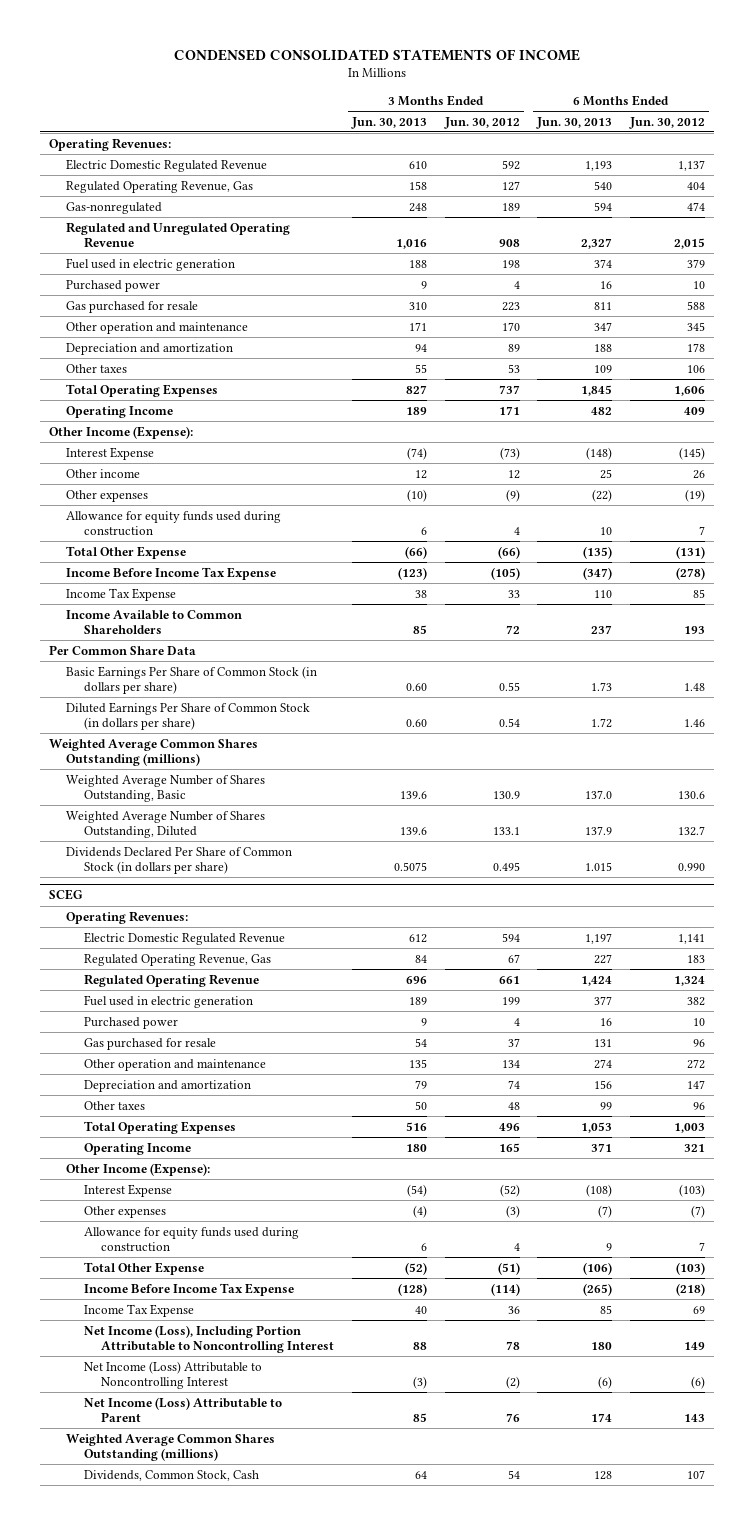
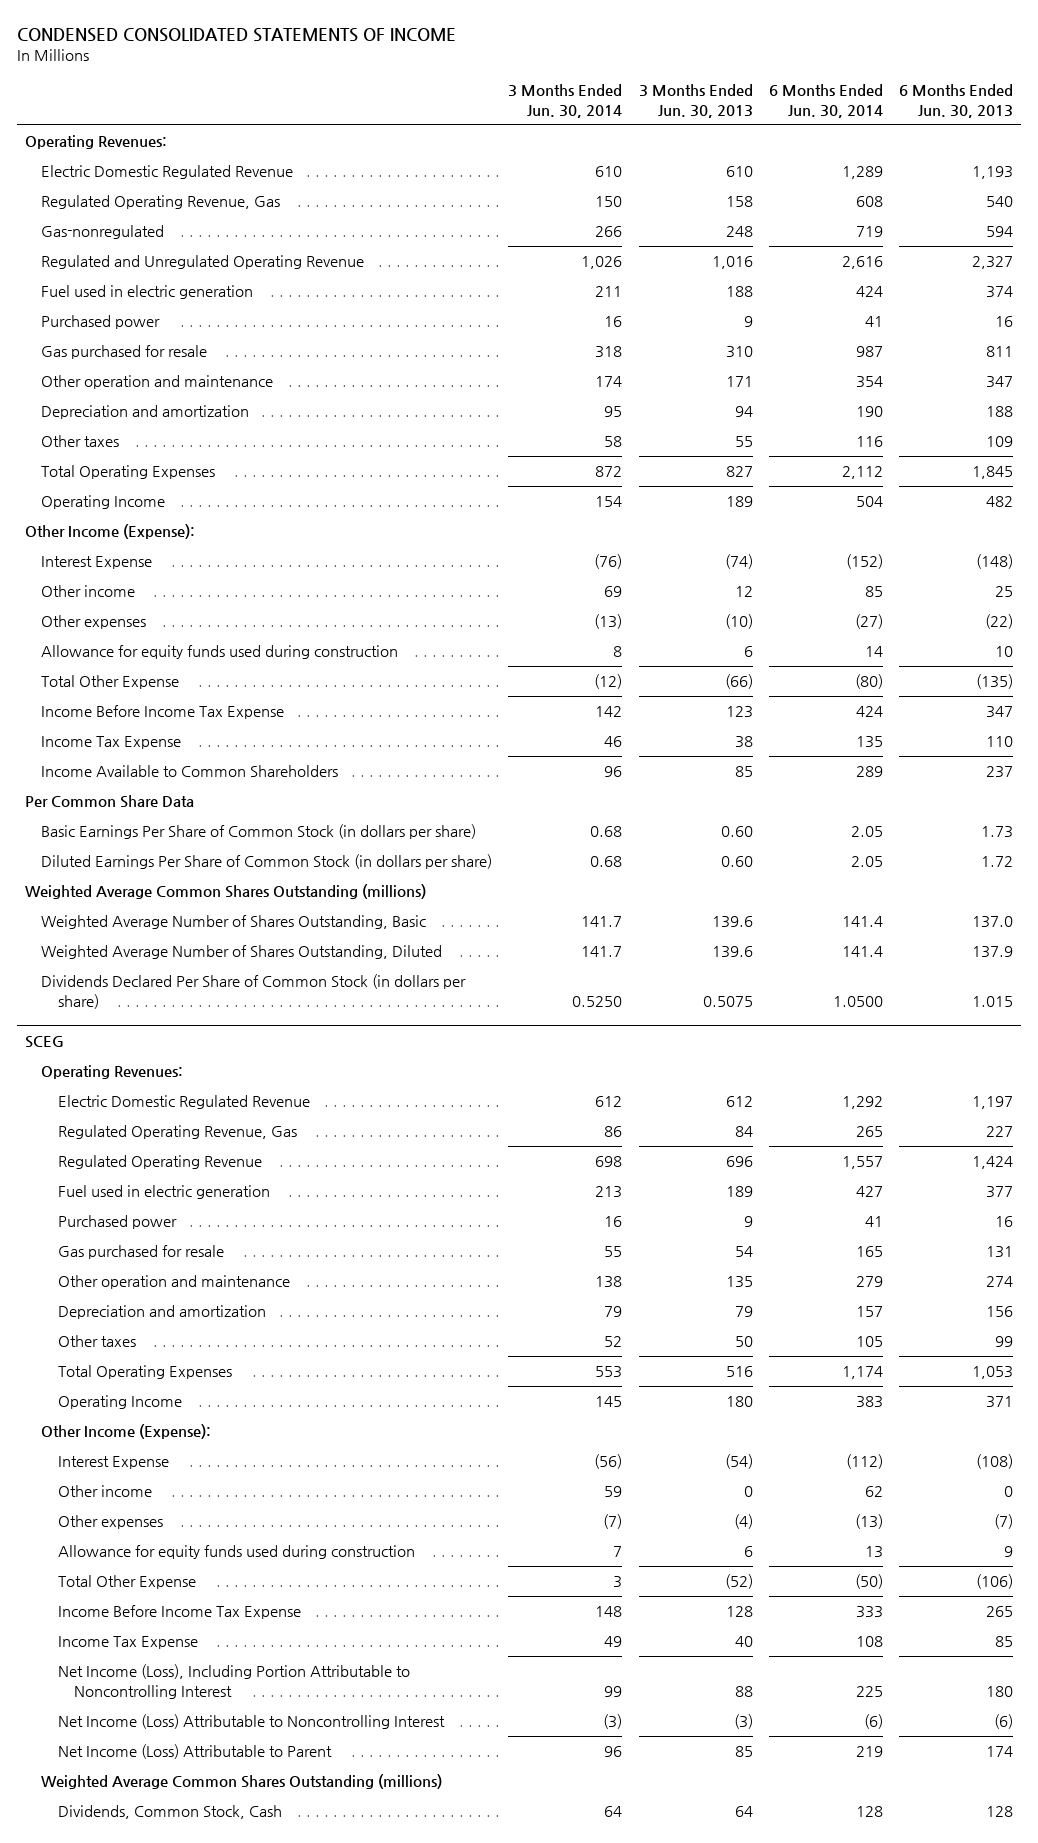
- | 3 Months Ended Jun. 30, 2013 | 3 Months Ended Jun. 30, 2012 | 6 Months Ended Jun. 30, 2013 | 6 Months Ended Jun. 30, 2012
+ | 3 Months Ended Jun. 30, 2014 | 3 Months Ended Jun. 30, 2013 | 6 Months Ended Jun. 30, 2014 | 6 Months Ended Jun. 30, 2013
- Income Before Income Tax Expense | (123) | (105) | (347) | (278)
+ Income Before Income Tax Expense | 142 | 123 | 424 | 347
@ SCEG
+ Other income | 59 | 0 | 62 | 0
- Income Before Income Tax Expense | (128) | (114) | (265) | (218)
+ Income Before Income Tax Expense | 148 | 128 | 333 | 265

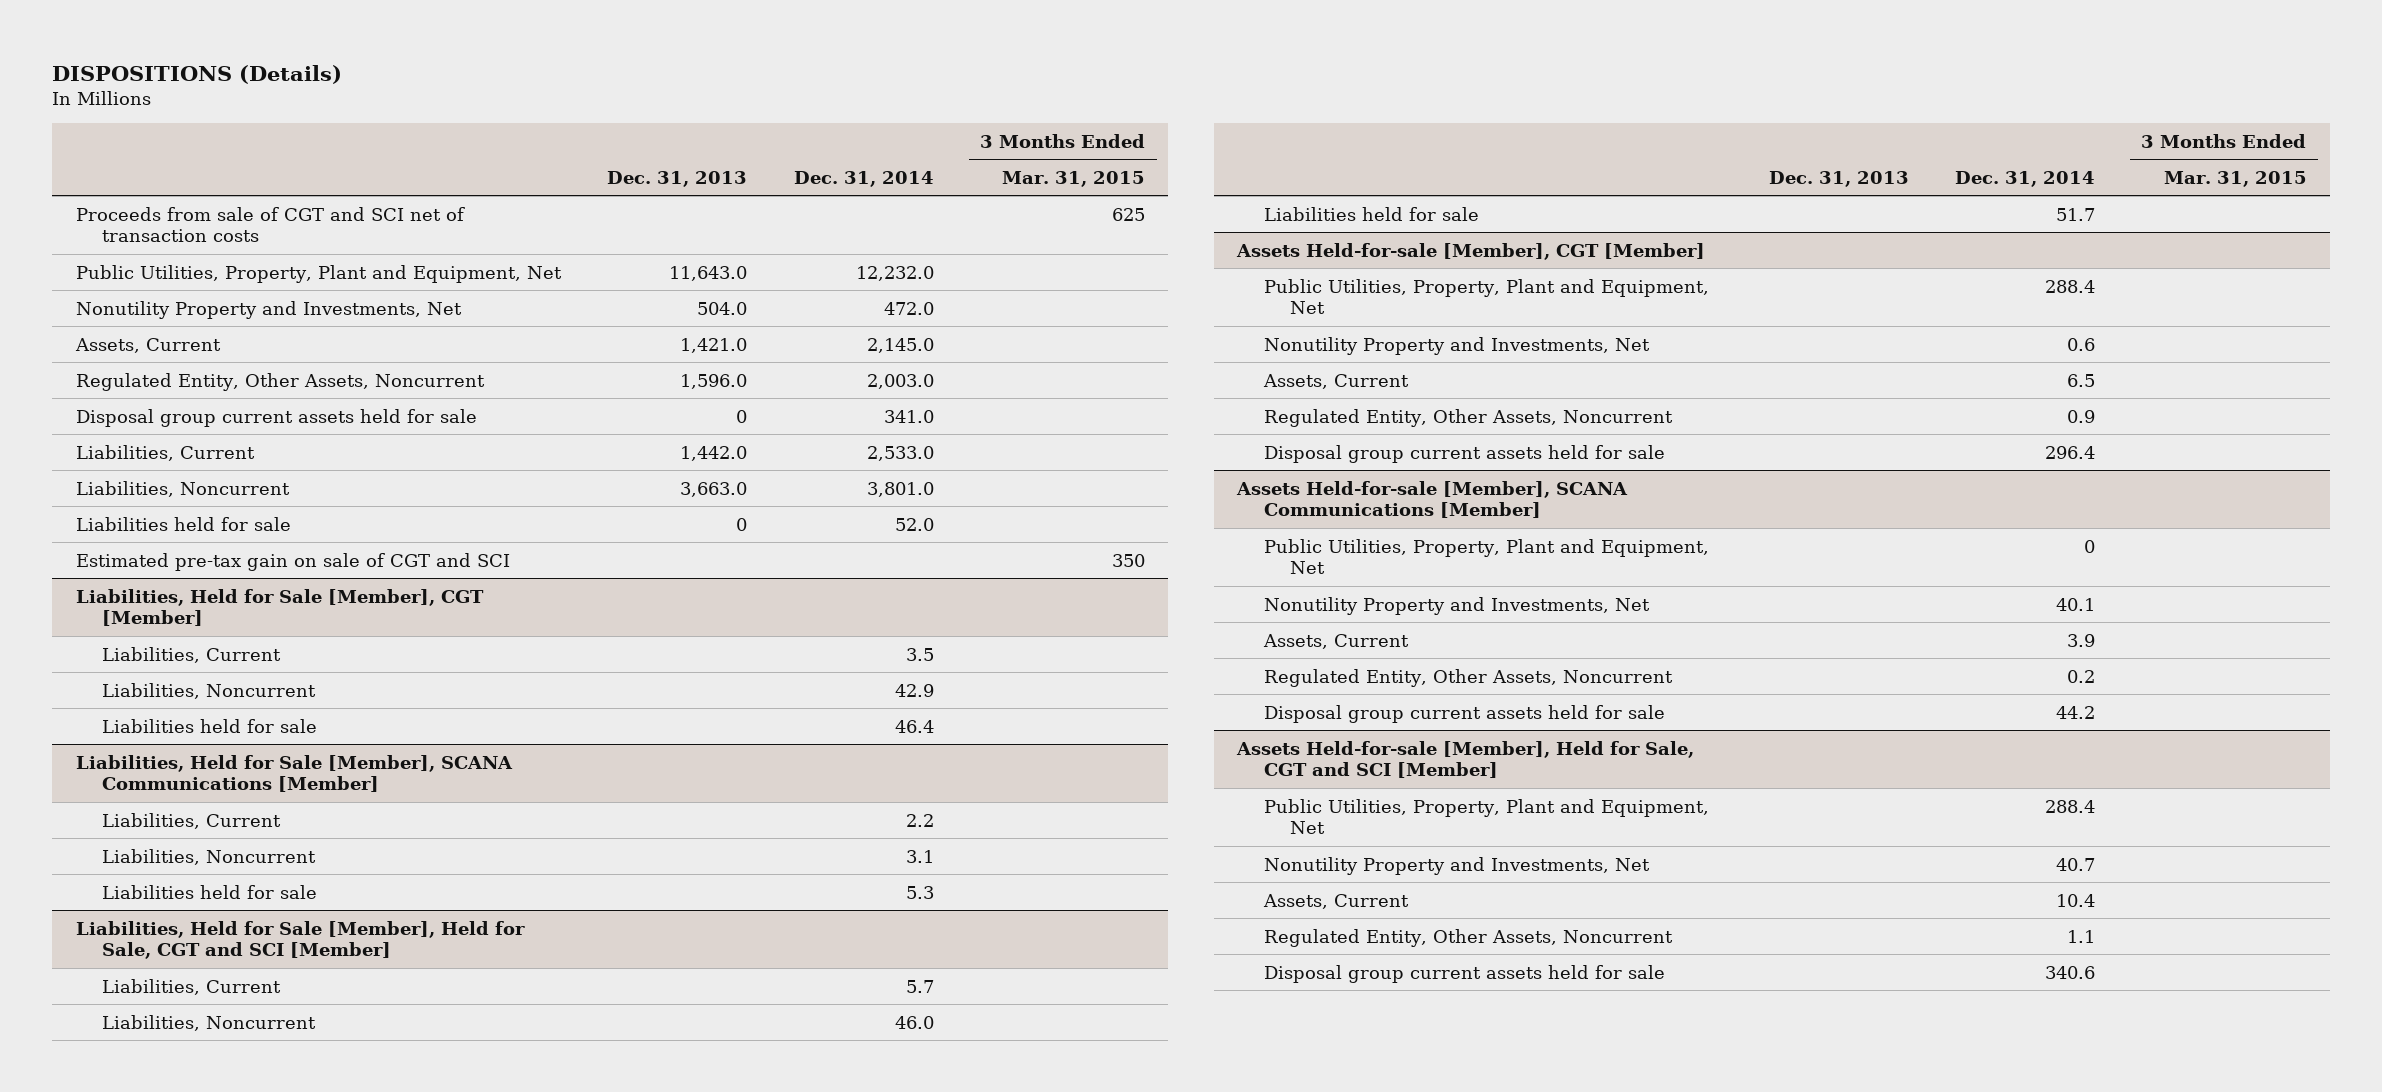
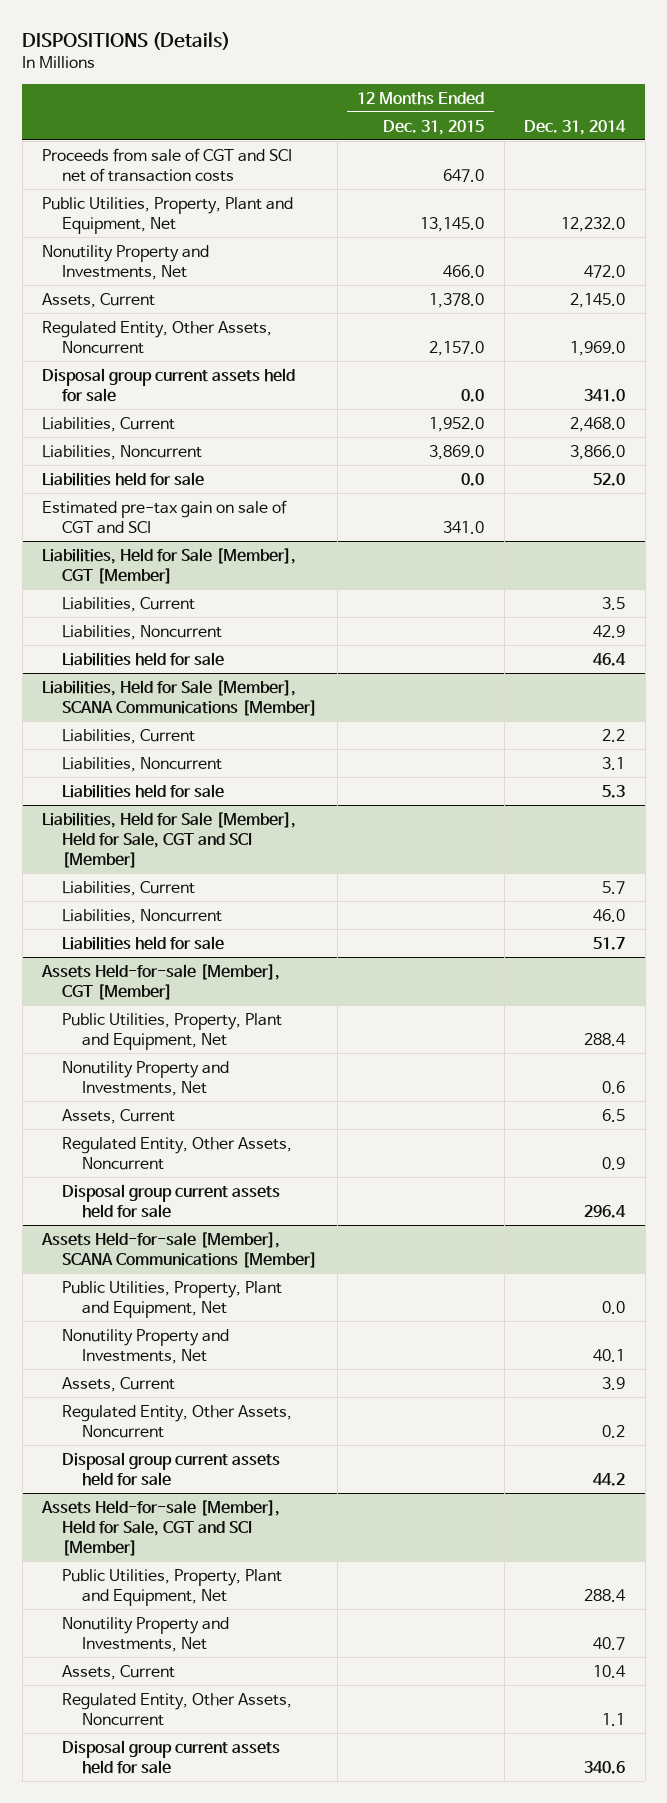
- | Dec. 31, 2013 | Dec. 31, 2014 | 3 Months Ended Mar. 31, 2015
+ | 12 Months Ended Dec. 31, 2015 | Dec. 31, 2014
- Regulated Entity, Other Assets, Noncurrent | 1,596.0 | 2,003.0 |
+ Regulated Entity, Other Assets, Noncurrent | 2,157.0 | 1,969.0
- Liabilities, Current | 1,442.0 | 2,533.0 |
- Liabilities, Noncurrent | 3,663.0 | 3,801.0 |
+ Liabilities, Current | 1,952.0 | 2,468.0
+ Liabilities, Noncurrent | 3,869.0 | 3,866.0
@ Assets Held-for-sale [Member], SCANA Communications [Member]
- Public Utilities, Property, Plant and Equipment, Net | | 0 |
+ Public Utilities, Property, Plant and Equipment, Net | | 0.0

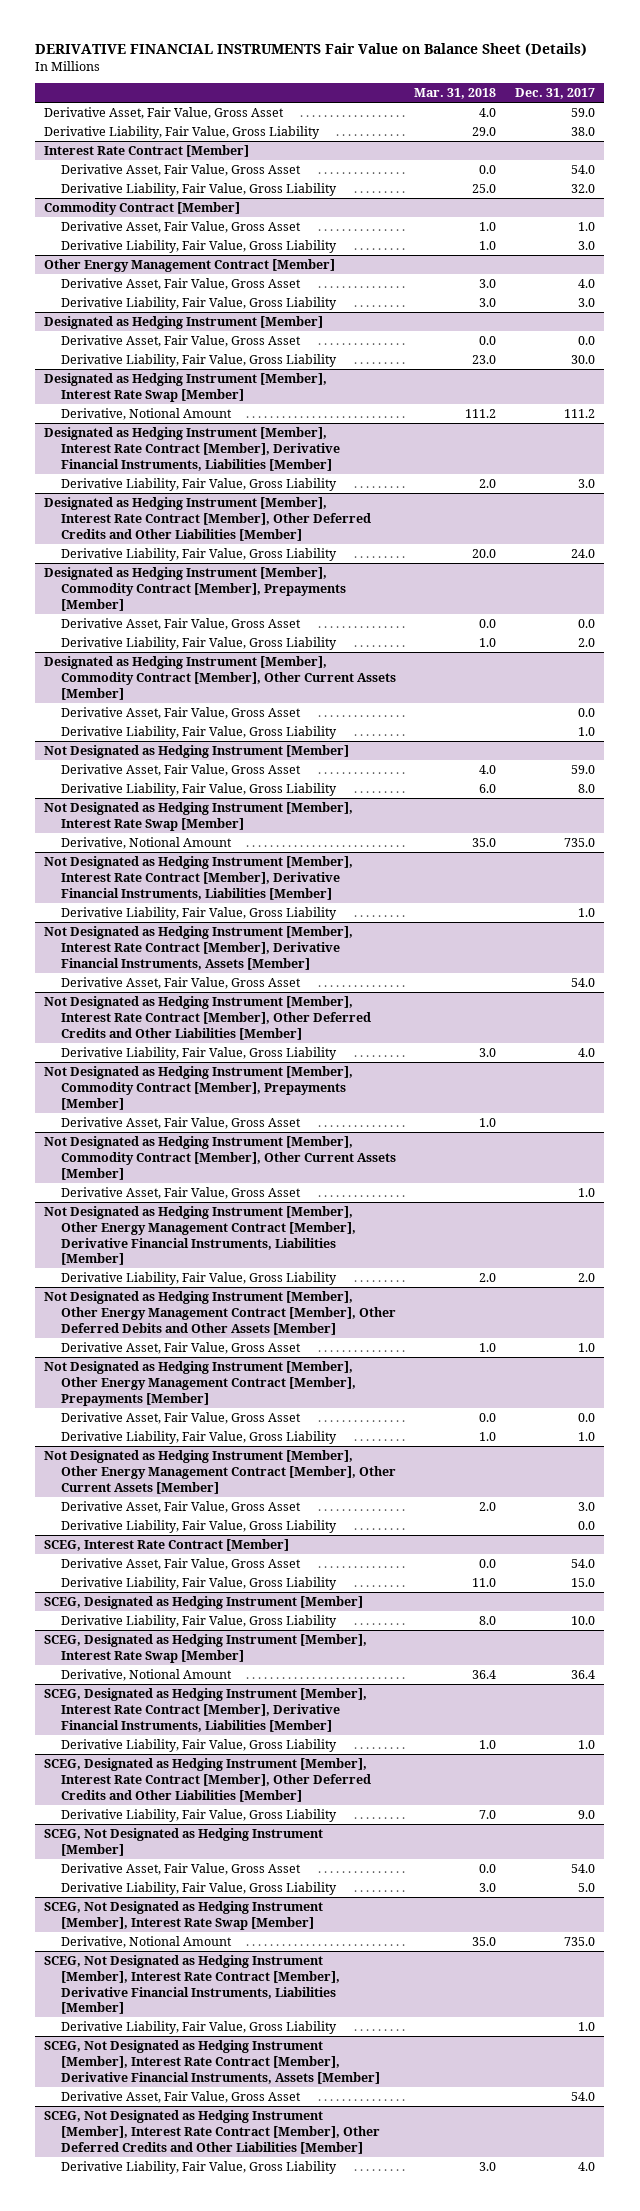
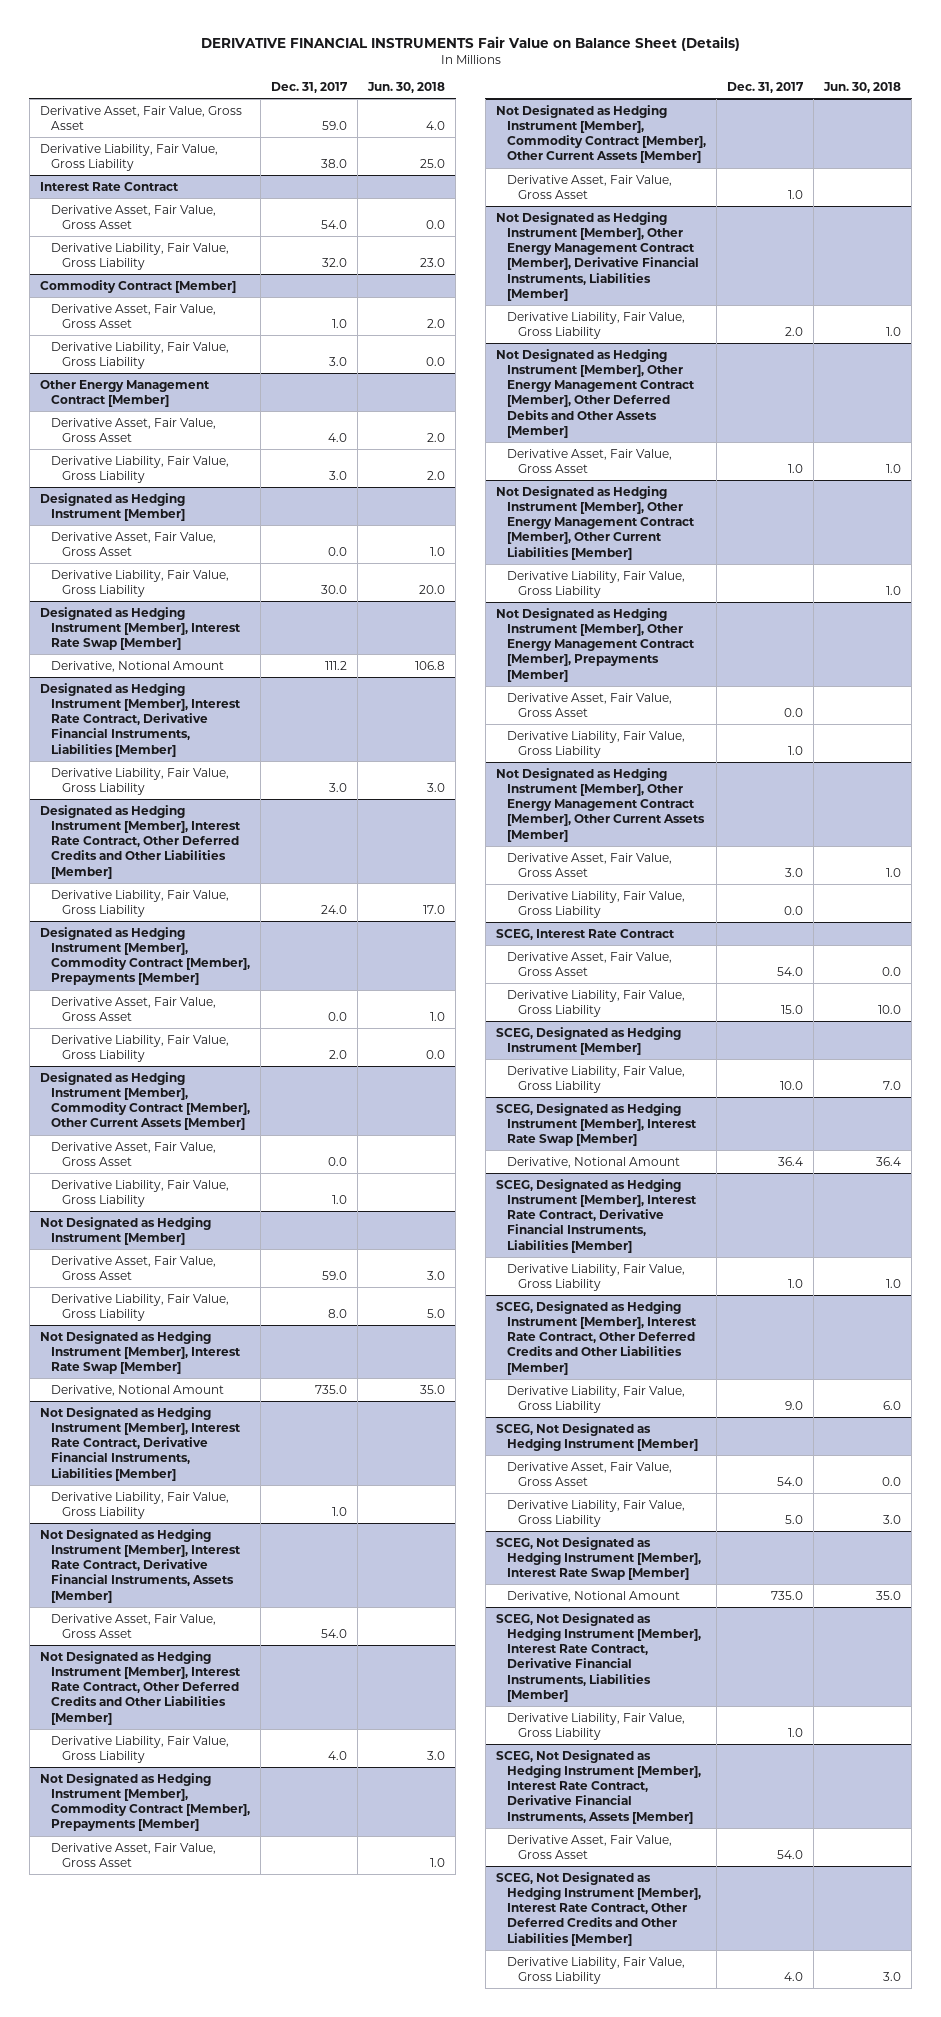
- | Mar. 31, 2018 | Dec. 31, 2017
+ | Dec. 31, 2017 | Jun. 30, 2018
- Interest Rate Contract [Member]
+ Interest Rate Contract
- Designated as Hedging Instrument [Member], Interest Rate Contract [Member], Derivative Financial Instruments, Liabilities [Member]
+ Designated as Hedging Instrument [Member], Interest Rate Contract, Derivative Financial Instruments, Liabilities [Member]
- Designated as Hedging Instrument [Member], Interest Rate Contract [Member], Other Deferred Credits and Other Liabilities [Member]
+ Designated as Hedging Instrument [Member], Interest Rate Contract, Other Deferred Credits and Other Liabilities [Member]
- Not Designated as Hedging Instrument [Member], Interest Rate Contract [Member], Derivative Financial Instruments, Liabilities [Member]
+ Not Designated as Hedging Instrument [Member], Interest Rate Contract, Derivative Financial Instruments, Liabilities [Member]
- Not Designated as Hedging Instrument [Member], Interest Rate Contract [Member], Derivative Financial Instruments, Assets [Member]
+ Not Designated as Hedging Instrument [Member], Interest Rate Contract, Derivative Financial Instruments, Assets [Member]
- Not Designated as Hedging Instrument [Member], Interest Rate Contract [Member], Other Deferred Credits and Other Liabilities [Member]
+ Not Designated as Hedging Instrument [Member], Interest Rate Contract, Other Deferred Credits and Other Liabilities [Member]
+ Not Designated as Hedging Instrument [Member], Other Energy Management Contract [Member], Other Current Liabilities [Member]
+ Derivative Liability, Fair Value, Gross Liability | | 1.0
- SCEG, Interest Rate Contract [Member]
+ SCEG, Interest Rate Contract
- SCEG, Designated as Hedging Instrument [Member], Interest Rate Contract [Member], Derivative Financial Instruments, Liabilities [Member]
+ SCEG, Designated as Hedging Instrument [Member], Interest Rate Contract, Derivative Financial Instruments, Liabilities [Member]
- SCEG, Designated as Hedging Instrument [Member], Interest Rate Contract [Member], Other Deferred Credits and Other Liabilities [Member]
+ SCEG, Designated as Hedging Instrument [Member], Interest Rate Contract, Other Deferred Credits and Other Liabilities [Member]
- SCEG, Not Designated as Hedging Instrument [Member], Interest Rate Contract [Member], Derivative Financial Instruments, Liabilities [Member]
+ SCEG, Not Designated as Hedging Instrument [Member], Interest Rate Contract, Derivative Financial Instruments, Liabilities [Member]
- SCEG, Not Designated as Hedging Instrument [Member], Interest Rate Contract [Member], Derivative Financial Instruments, Assets [Member]
+ SCEG, Not Designated as Hedging Instrument [Member], Interest Rate Contract, Derivative Financial Instruments, Assets [Member]
- SCEG, Not Designated as Hedging Instrument [Member], Interest Rate Contract [Member], Other Deferred Credits and Other Liabilities [Member]
+ SCEG, Not Designated as Hedging Instrument [Member], Interest Rate Contract, Other Deferred Credits and Other Liabilities [Member]

